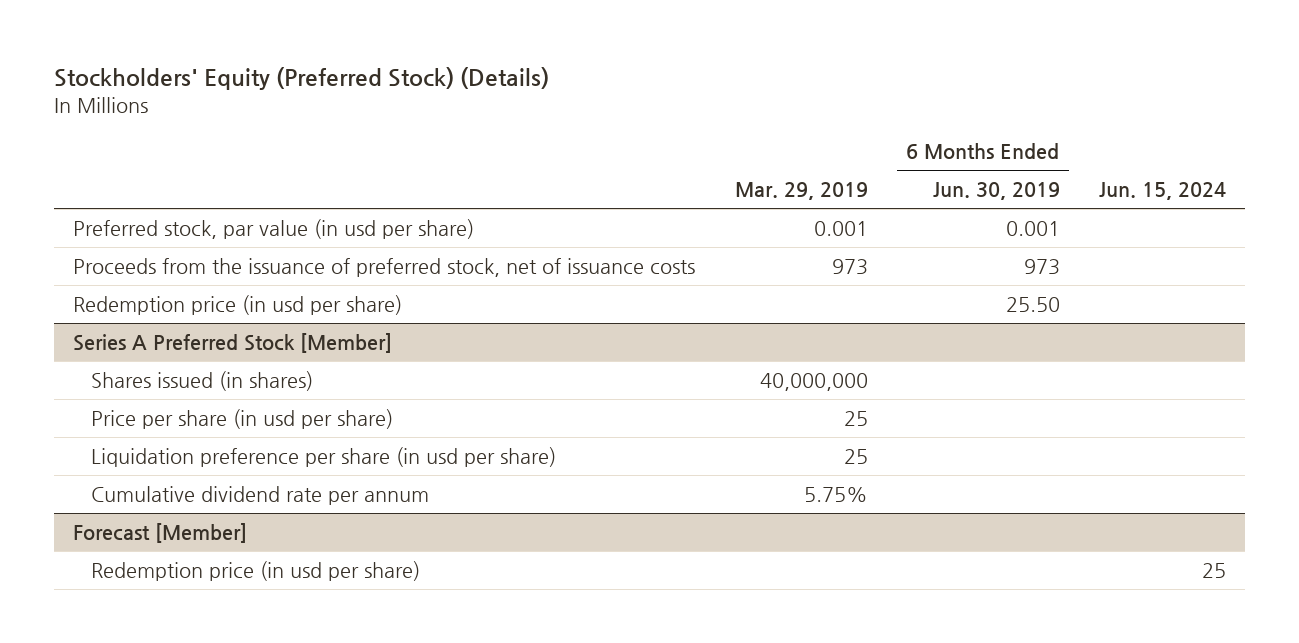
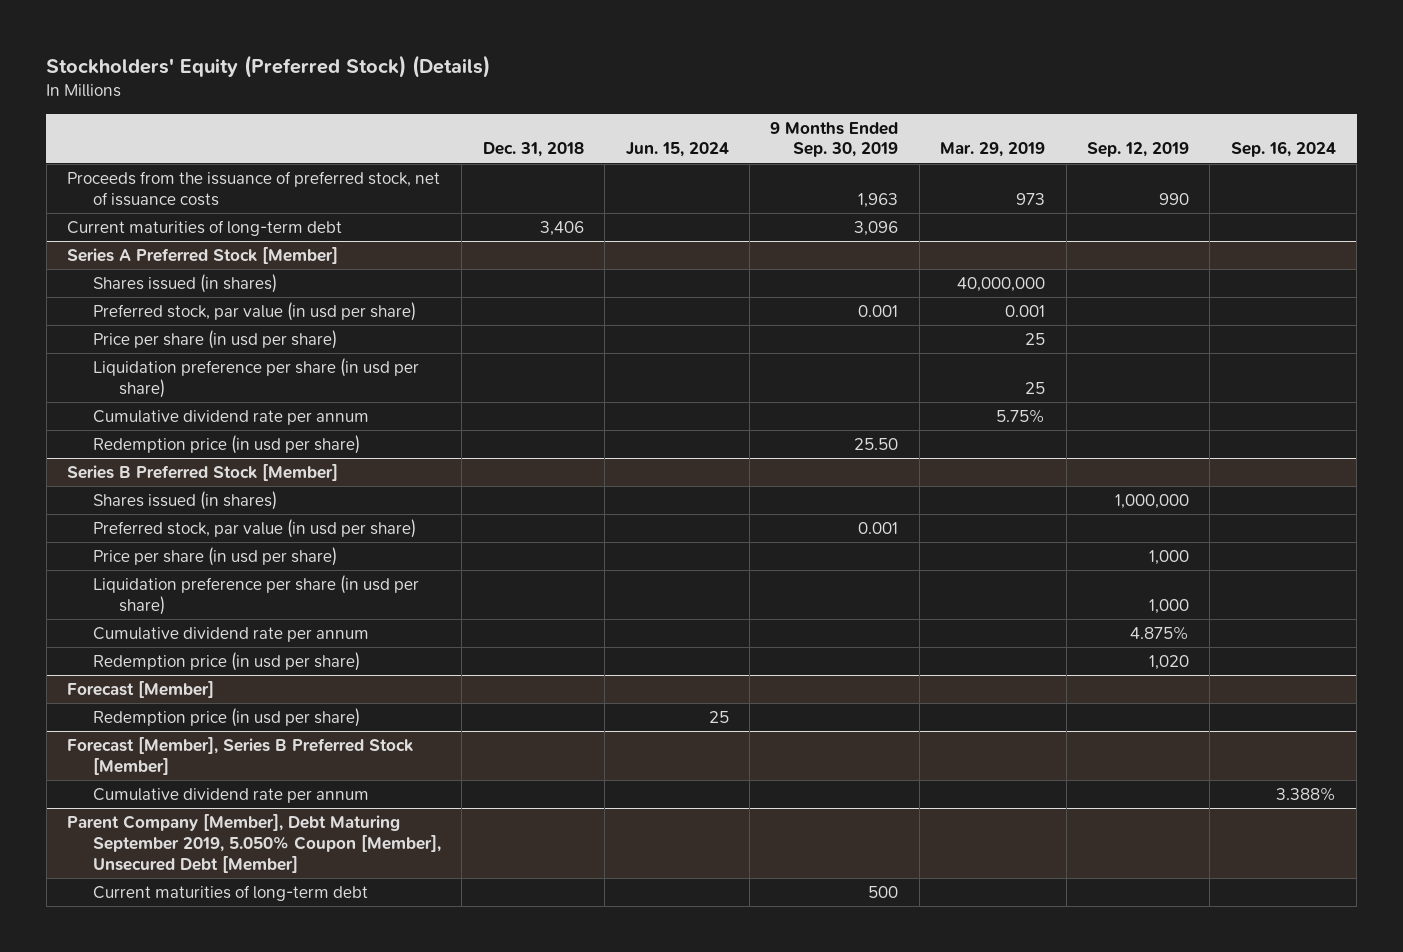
- | Mar. 29, 2019 | 6 Months Ended Jun. 30, 2019 | Jun. 15, 2024
+ | Dec. 31, 2018 | Jun. 15, 2024 | 9 Months Ended Sep. 30, 2019 | Mar. 29, 2019 | Sep. 12, 2019 | Sep. 16, 2024
- Preferred stock, par value (in usd per share) | 0.001 | 0.001 |
- Redemption price (in usd per share) | | 25.50 |
+ Current maturities of long-term debt | 3,406 | | 3,096 | | |
@ Series A Preferred Stock [Member]
+ Preferred stock, par value (in usd per share) | | | 0.001 | 0.001 | |
+ Redemption price (in usd per share) | | | 25.50 | | |
+ Series B Preferred Stock [Member]
+ Shares issued (in shares) | | | | | 1,000,000 |
+ Preferred stock, par value (in usd per share) | | | 0.001 | | |
+ Price per share (in usd per share) | | | | | 1,000 |
+ Liquidation preference per share (in usd per share) | | | | | 1,000 |
+ Cumulative dividend rate per annum | | | | | 4.875% |
+ Redemption price (in usd per share) | | | | | 1,020 |
+ Forecast [Member], Series B Preferred Stock [Member]
+ Cumulative dividend rate per annum | | | | | | 3.388%
+ Parent Company [Member], Debt Maturing September 2019, 5.050% Coupon [Member], Unsecured Debt [Member]
+ Current maturities of long-term debt | | | 500 | | |

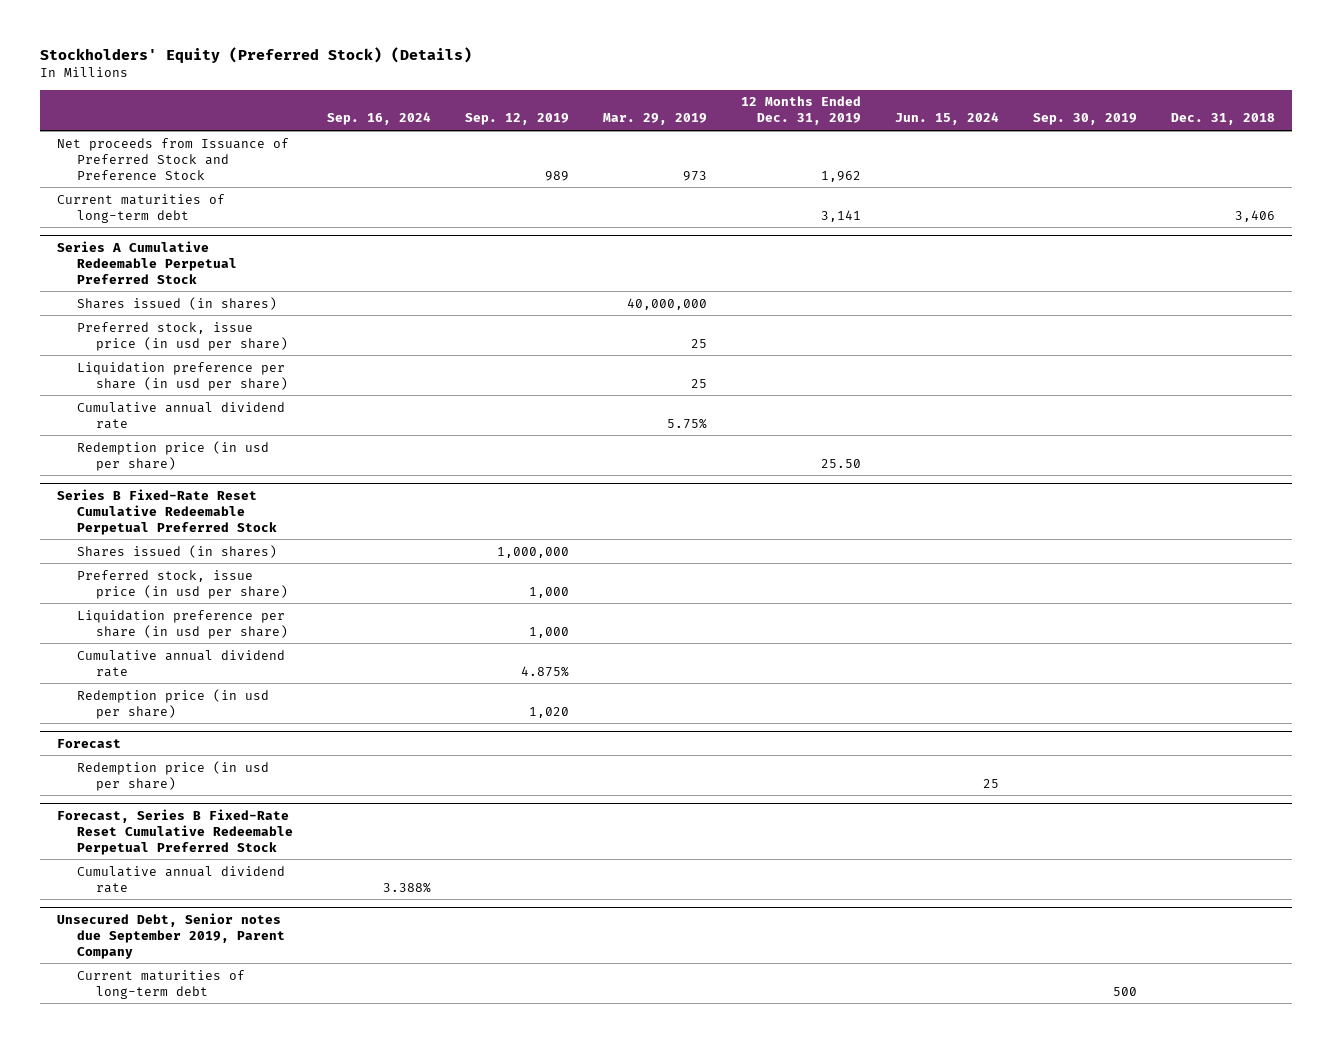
- | Dec. 31, 2018 | Jun. 15, 2024 | 9 Months Ended Sep. 30, 2019 | Mar. 29, 2019 | Sep. 12, 2019 | Sep. 16, 2024
+ | Sep. 16, 2024 | Sep. 12, 2019 | Mar. 29, 2019 | 12 Months Ended Dec. 31, 2019 | Jun. 15, 2024 | Sep. 30, 2019 | Dec. 31, 2018
- Proceeds from the issuance of preferred stock, net of issuance costs | | | 1,963 | 973 | 990 |
+ Net proceeds from Issuance of Preferred Stock and Preference Stock | | 989 | 973 | 1,962 | | |
- Series A Preferred Stock [Member]
+ Series A Cumulative Redeemable Perpetual Preferred Stock
- Preferred stock, par value (in usd per share) | | | 0.001 | 0.001 | |
- Price per share (in usd per share) | | | | 25 | |
+ Preferred stock, issue price (in usd per share) | | | 25 | | | |
- Cumulative dividend rate per annum | | | | 5.75% | |
+ Cumulative annual dividend rate | | | 5.75% | | | |
- Series B Preferred Stock [Member]
+ Series B Fixed-Rate Reset Cumulative Redeemable Perpetual Preferred Stock
- Preferred stock, par value (in usd per share) | | | 0.001 | | |
- Price per share (in usd per share) | | | | | 1,000 |
+ Preferred stock, issue price (in usd per share) | | 1,000 | | | | |
- Cumulative dividend rate per annum | | | | | 4.875% |
+ Cumulative annual dividend rate | | 4.875% | | | | |
- Forecast [Member]
+ Forecast
- Forecast [Member], Series B Preferred Stock [Member]
- Cumulative dividend rate per annum | | | | | | 3.388%
- Parent Company [Member], Debt Maturing September 2019, 5.050% Coupon [Member], Unsecured Debt [Member]
- Current maturities of long-term debt | | | 500 | | |
+ Forecast, Series B Fixed-Rate Reset Cumulative Redeemable Perpetual Preferred Stock
+ Cumulative annual dividend rate | 3.388% | | | | | |
+ Unsecured Debt, Senior notes due September 2019, Parent Company
+ Current maturities of long-term debt | | | | | | 500 |

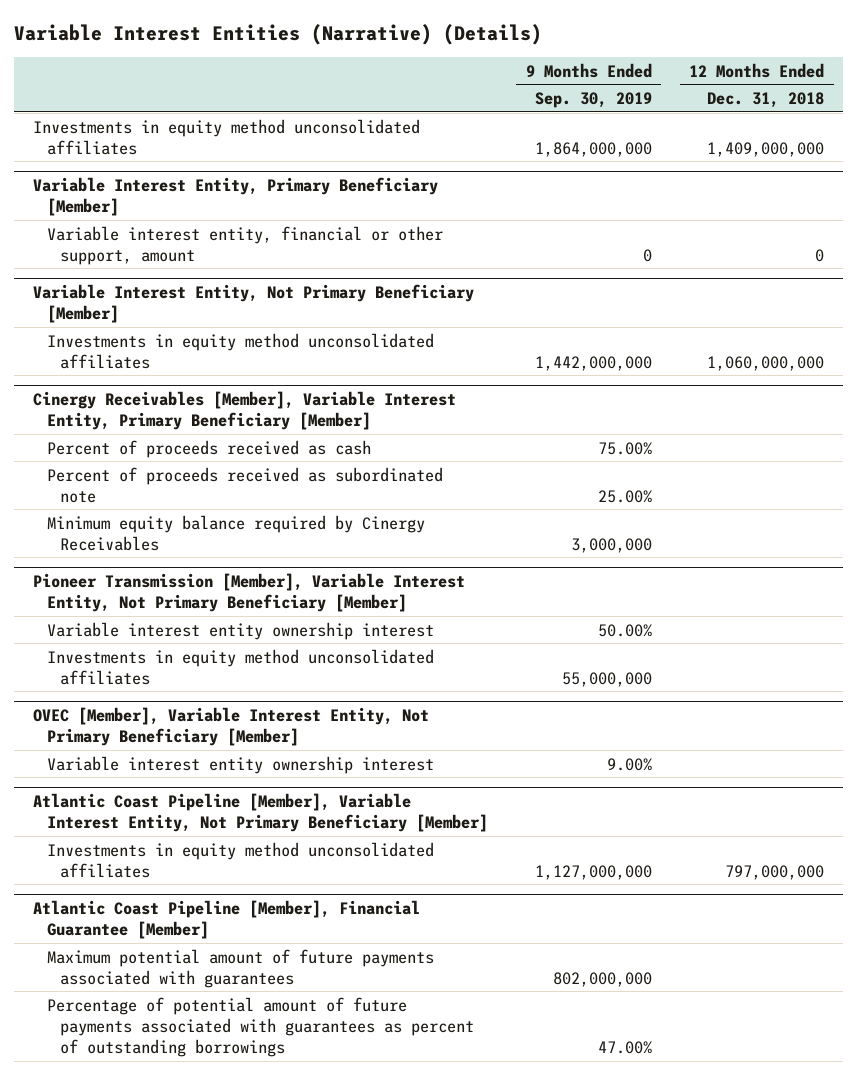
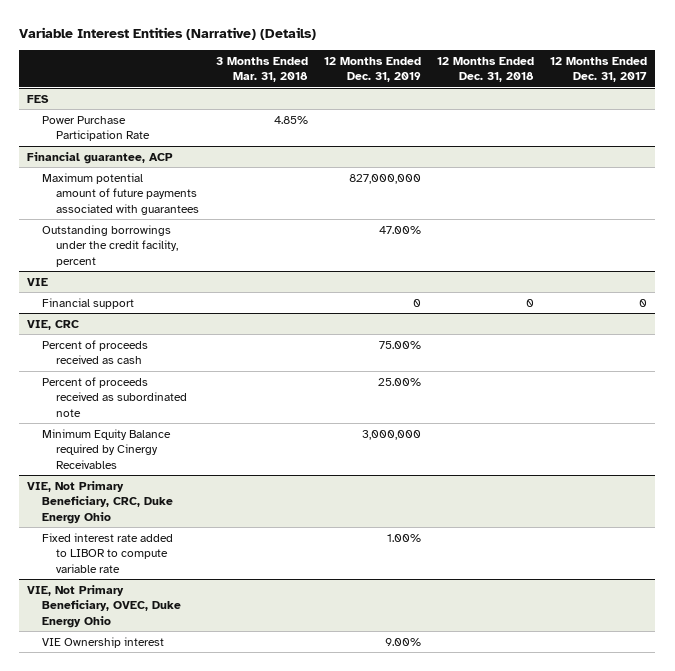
- | 9 Months Ended Sep. 30, 2019 | 12 Months Ended Dec. 31, 2018
+ | 3 Months Ended Mar. 31, 2018 | 12 Months Ended Dec. 31, 2019 | 12 Months Ended Dec. 31, 2018 | 12 Months Ended Dec. 31, 2017
- Investments in equity method unconsolidated affiliates | 1,864,000,000 | 1,409,000,000
- Variable Interest Entity, Primary Beneficiary [Member]
- Variable interest entity, financial or other support, amount | 0 | 0
- Variable Interest Entity, Not Primary Beneficiary [Member]
- Investments in equity method unconsolidated affiliates | 1,442,000,000 | 1,060,000,000
- Cinergy Receivables [Member], Variable Interest Entity, Primary Beneficiary [Member]
- Percent of proceeds received as cash | 75.00% |
- Percent of proceeds received as subordinated note | 25.00% |
- Minimum equity balance required by Cinergy Receivables | 3,000,000 |
- Pioneer Transmission [Member], Variable Interest Entity, Not Primary Beneficiary [Member]
- Variable interest entity ownership interest | 50.00% |
- Investments in equity method unconsolidated affiliates | 55,000,000 |
- OVEC [Member], Variable Interest Entity, Not Primary Beneficiary [Member]
- Variable interest entity ownership interest | 9.00% |
- Atlantic Coast Pipeline [Member], Variable Interest Entity, Not Primary Beneficiary [Member]
- Investments in equity method unconsolidated affiliates | 1,127,000,000 | 797,000,000
- Atlantic Coast Pipeline [Member], Financial Guarantee [Member]
- Maximum potential amount of future payments associated with guarantees | 802,000,000 |
- Percentage of potential amount of future payments associated with guarantees as percent of outstanding borrowings | 47.00% |
+ FES
+ Power Purchase Participation Rate | 4.85% | | |
+ Financial guarantee, ACP
+ Maximum potential amount of future payments associated with guarantees | | 827,000,000 | |
+ Outstanding borrowings under the credit facility, percent | | 47.00% | |
+ VIE
+ Financial support | | 0 | 0 | 0
+ VIE, CRC
+ Percent of proceeds received as cash | | 75.00% | |
+ Percent of proceeds received as subordinated note | | 25.00% | |
+ Minimum Equity Balance required by Cinergy Receivables | | 3,000,000 | |
+ VIE, Not Primary Beneficiary, CRC, Duke Energy Ohio
+ Fixed interest rate added to LIBOR to compute variable rate | | 1.00% | |
+ VIE, Not Primary Beneficiary, OVEC, Duke Energy Ohio
+ VIE Ownership interest | | 9.00% | |

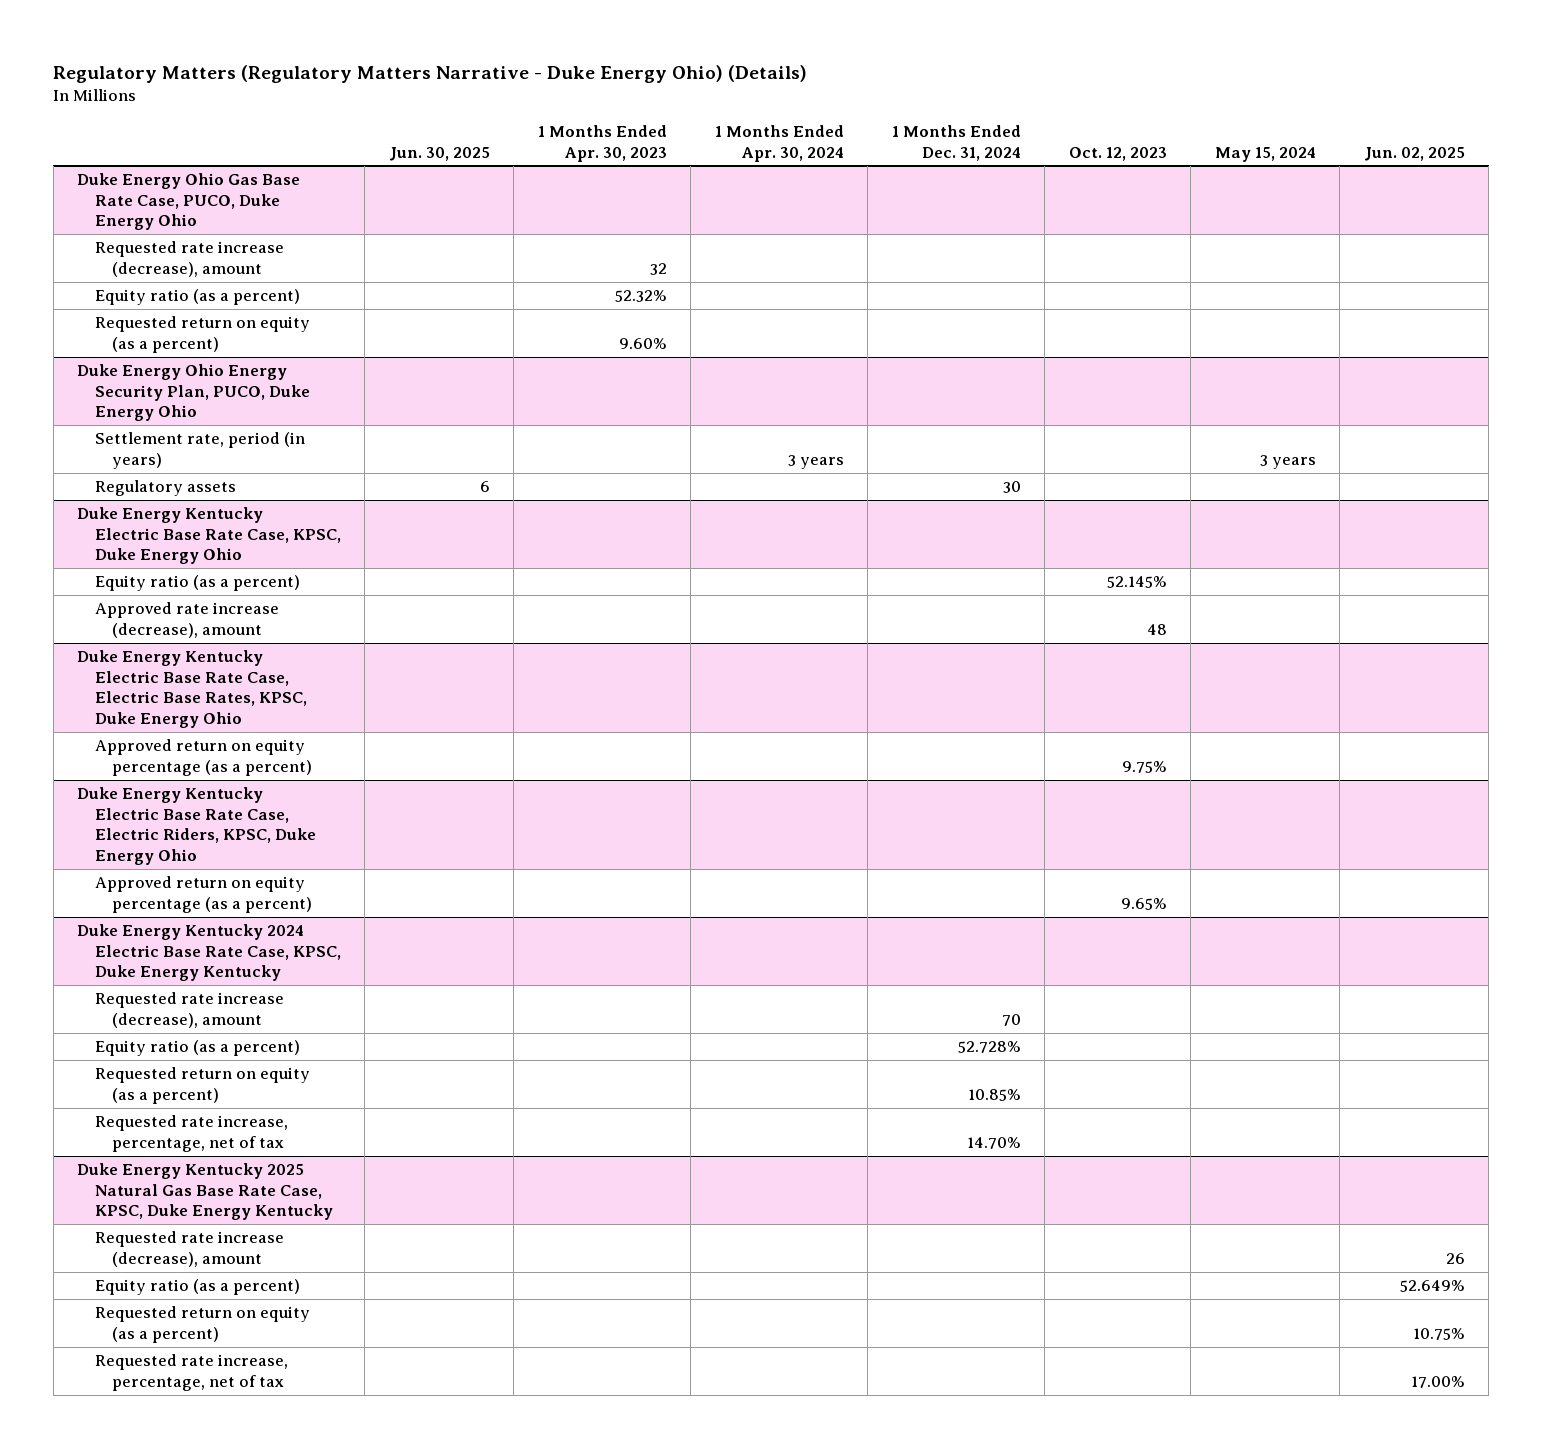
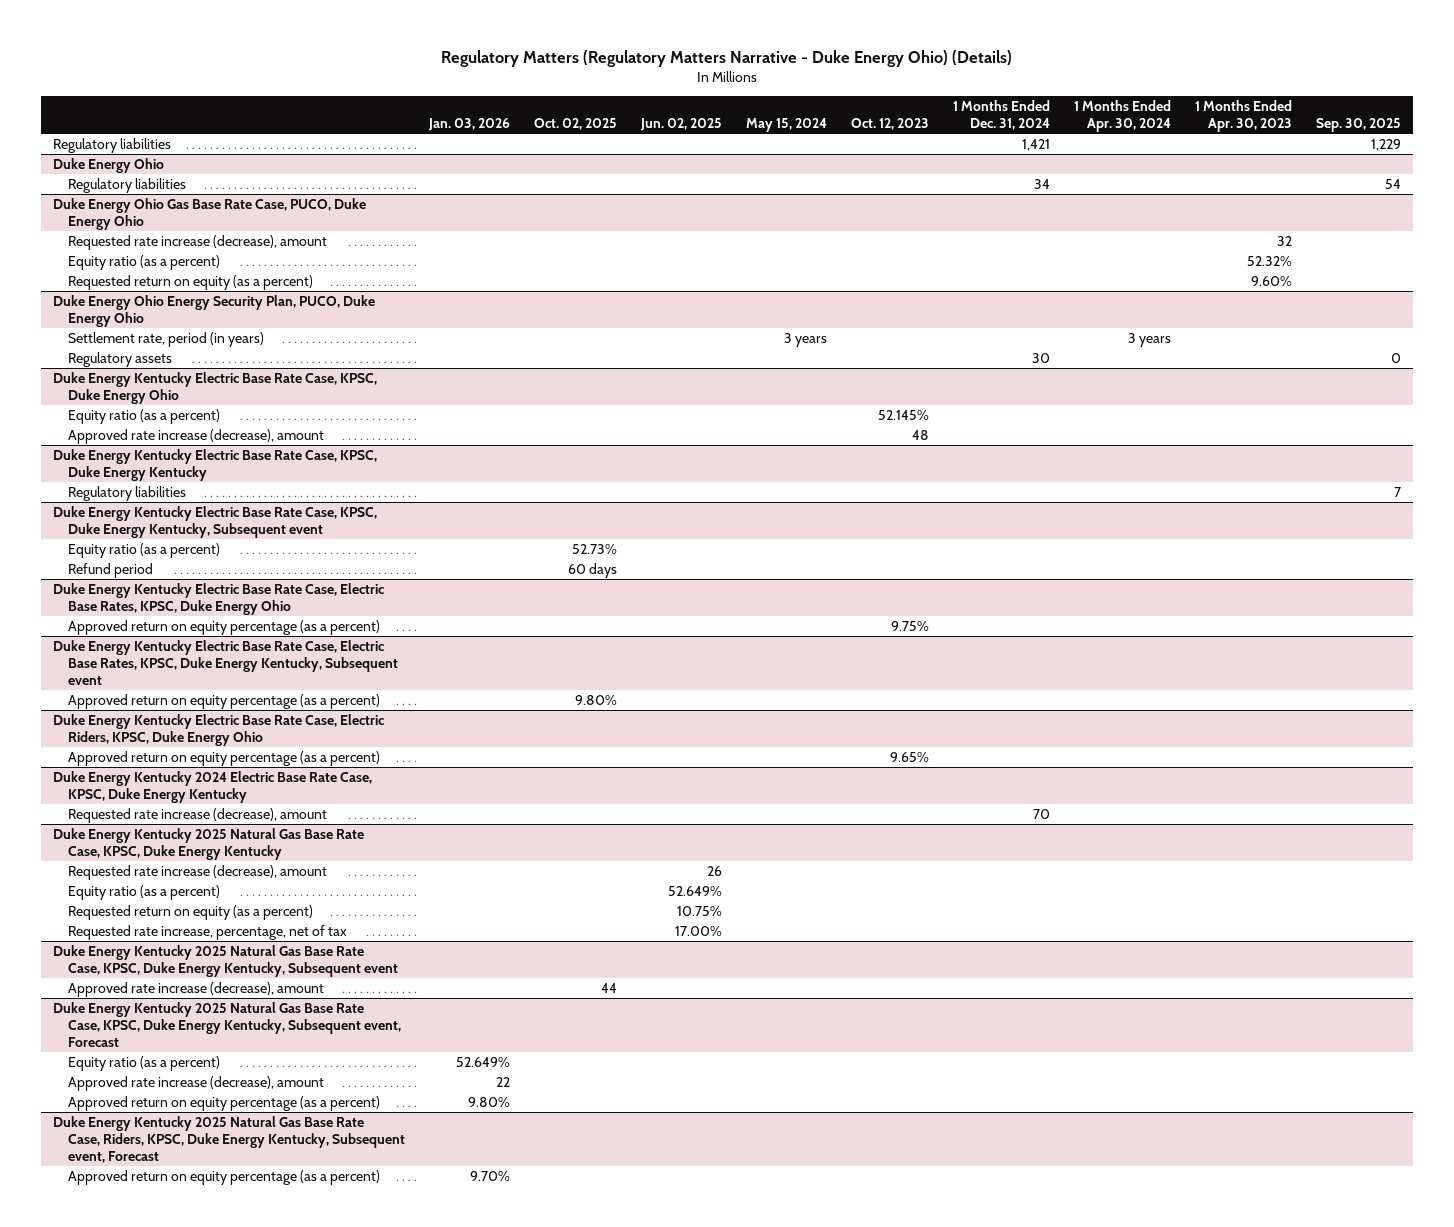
- | Jun. 30, 2025 | 1 Months Ended Apr. 30, 2023 | 1 Months Ended Apr. 30, 2024 | 1 Months Ended Dec. 31, 2024 | Oct. 12, 2023 | May 15, 2024 | Jun. 02, 2025
+ | Jan. 03, 2026 | Oct. 02, 2025 | Jun. 02, 2025 | May 15, 2024 | Oct. 12, 2023 | 1 Months Ended Dec. 31, 2024 | 1 Months Ended Apr. 30, 2024 | 1 Months Ended Apr. 30, 2023 | Sep. 30, 2025
+ Regulatory liabilities | | | | | | 1,421 | | | 1,229
+ Duke Energy Ohio
+ Regulatory liabilities | | | | | | 34 | | | 54
+ Duke Energy Kentucky Electric Base Rate Case, KPSC, Duke Energy Kentucky
+ Regulatory liabilities | | | | | | | | | 7
+ Duke Energy Kentucky Electric Base Rate Case, KPSC, Duke Energy Kentucky, Subsequent event
+ Equity ratio (as a percent) | | 52.73% | | | | | | |
+ Refund period | | 60 days | | | | | | |
+ Duke Energy Kentucky Electric Base Rate Case, Electric Base Rates, KPSC, Duke Energy Kentucky, Subsequent event
+ Approved return on equity percentage (as a percent) | | 9.80% | | | | | | |
@ Duke Energy Kentucky 2024 Electric Base Rate Case, KPSC, Duke Energy Kentucky
- Equity ratio (as a percent) | | | | 52.728% | | |
- Requested return on equity (as a percent) | | | | 10.85% | | |
- Requested rate increase, percentage, net of tax | | | | 14.70% | | |
+ Duke Energy Kentucky 2025 Natural Gas Base Rate Case, KPSC, Duke Energy Kentucky, Subsequent event
+ Approved rate increase (decrease), amount | | 44 | | | | | | |
+ Duke Energy Kentucky 2025 Natural Gas Base Rate Case, KPSC, Duke Energy Kentucky, Subsequent event, Forecast
+ Equity ratio (as a percent) | 52.649% | | | | | | | |
+ Approved rate increase (decrease), amount | 22 | | | | | | | |
+ Approved return on equity percentage (as a percent) | 9.80% | | | | | | | |
+ Duke Energy Kentucky 2025 Natural Gas Base Rate Case, Riders, KPSC, Duke Energy Kentucky, Subsequent event, Forecast
+ Approved return on equity percentage (as a percent) | 9.70% | | | | | | | |

